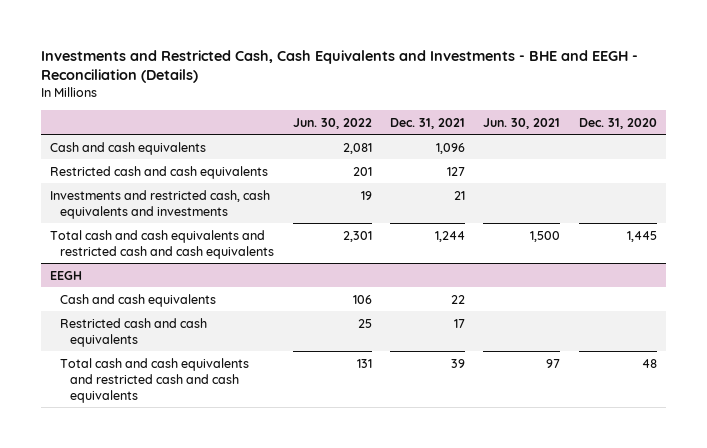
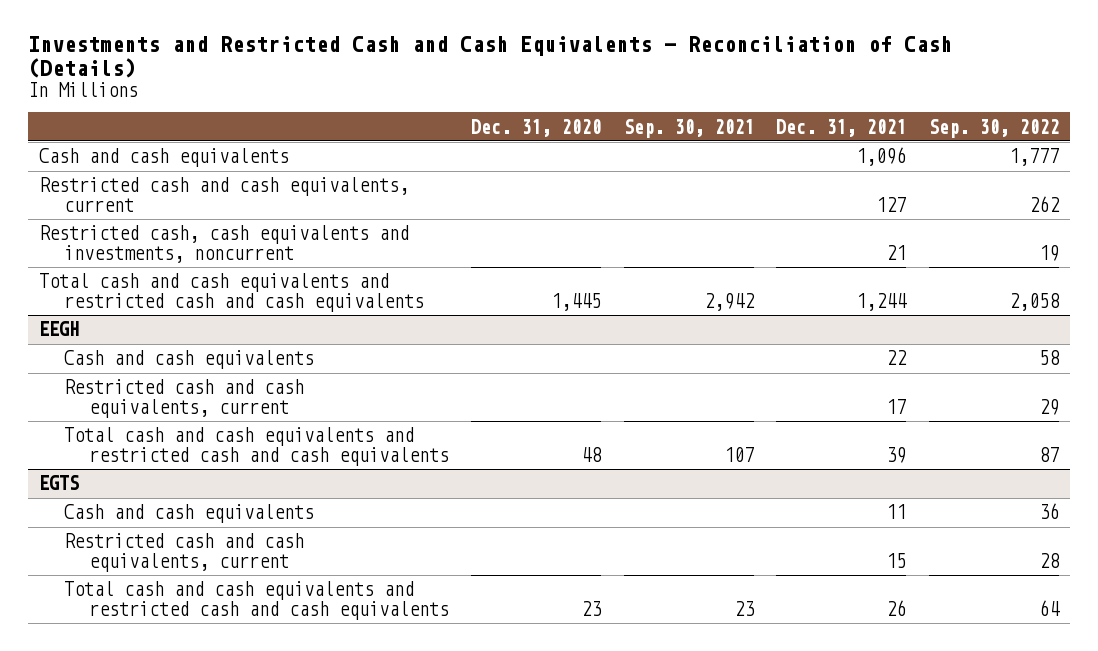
- Investments and Restricted Cash, Cash Equivalents and Investments - BHE and EEGH - Reconciliation (Details)
+ Investments and Restricted Cash and Cash Equivalents - Reconciliation of Cash (Details)
- | Jun. 30, 2022 | Dec. 31, 2021 | Jun. 30, 2021 | Dec. 31, 2020
+ | Dec. 31, 2020 | Sep. 30, 2021 | Dec. 31, 2021 | Sep. 30, 2022
- Restricted cash and cash equivalents | 201 | 127 | |
- Investments and restricted cash, cash equivalents and investments | 19 | 21 | |
+ Restricted cash and cash equivalents, current | | | 127 | 262
+ Restricted cash, cash equivalents and investments, noncurrent | | | 21 | 19
@ EEGH
- Restricted cash and cash equivalents | 25 | 17 | |
+ Restricted cash and cash equivalents, current | | | 17 | 29
+ EGTS
+ Cash and cash equivalents | | | 11 | 36
+ Restricted cash and cash equivalents, current | | | 15 | 28
+ Total cash and cash equivalents and restricted cash and cash equivalents | 23 | 23 | 26 | 64

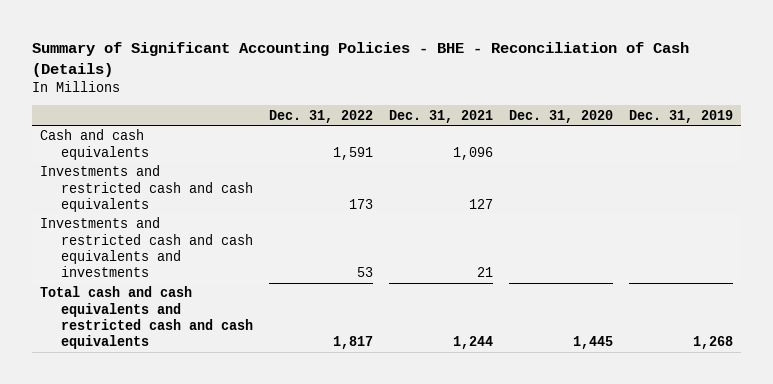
- Investments and Restricted Cash and Cash Equivalents - Reconciliation of Cash (Details)
+ Summary of Significant Accounting Policies - BHE - Reconciliation of Cash (Details)
- | Dec. 31, 2020 | Sep. 30, 2021 | Dec. 31, 2021 | Sep. 30, 2022
+ | Dec. 31, 2022 | Dec. 31, 2021 | Dec. 31, 2020 | Dec. 31, 2019
- Restricted cash and cash equivalents, current | | | 127 | 262
- Restricted cash, cash equivalents and investments, noncurrent | | | 21 | 19
+ Investments and restricted cash and cash equivalents | 173 | 127 | |
+ Investments and restricted cash and cash equivalents and investments | 53 | 21 | |
- EEGH
- Cash and cash equivalents | | | 22 | 58
- Restricted cash and cash equivalents, current | | | 17 | 29
- Total cash and cash equivalents and restricted cash and cash equivalents | 48 | 107 | 39 | 87
- EGTS
- Cash and cash equivalents | | | 11 | 36
- Restricted cash and cash equivalents, current | | | 15 | 28
- Total cash and cash equivalents and restricted cash and cash equivalents | 23 | 23 | 26 | 64

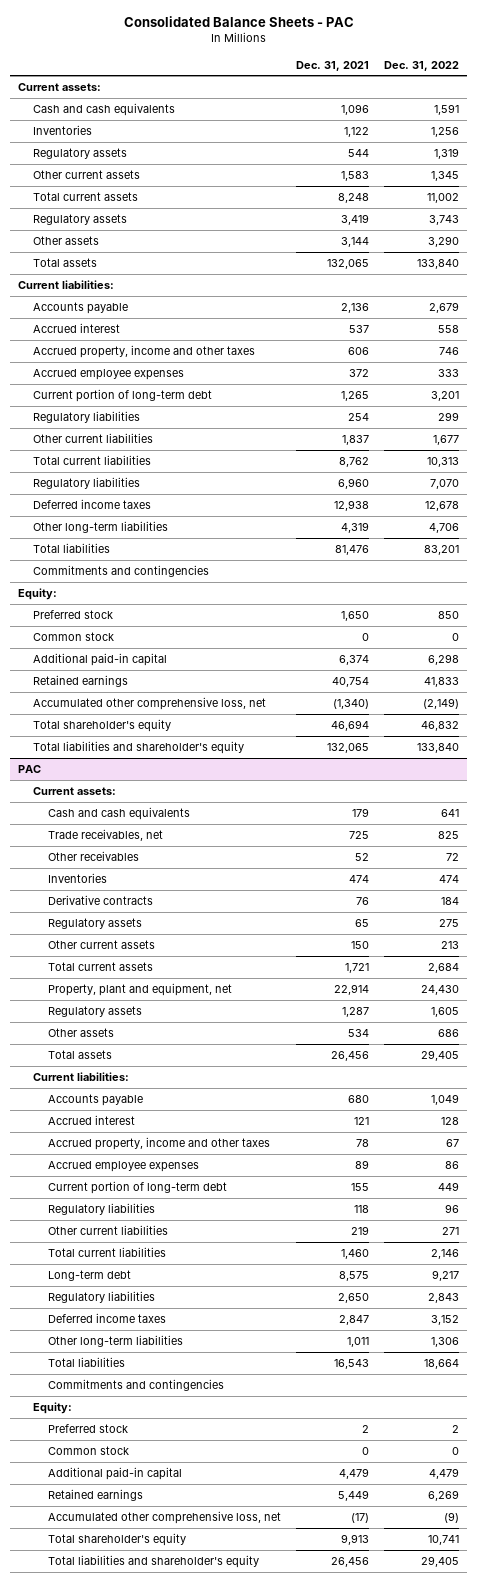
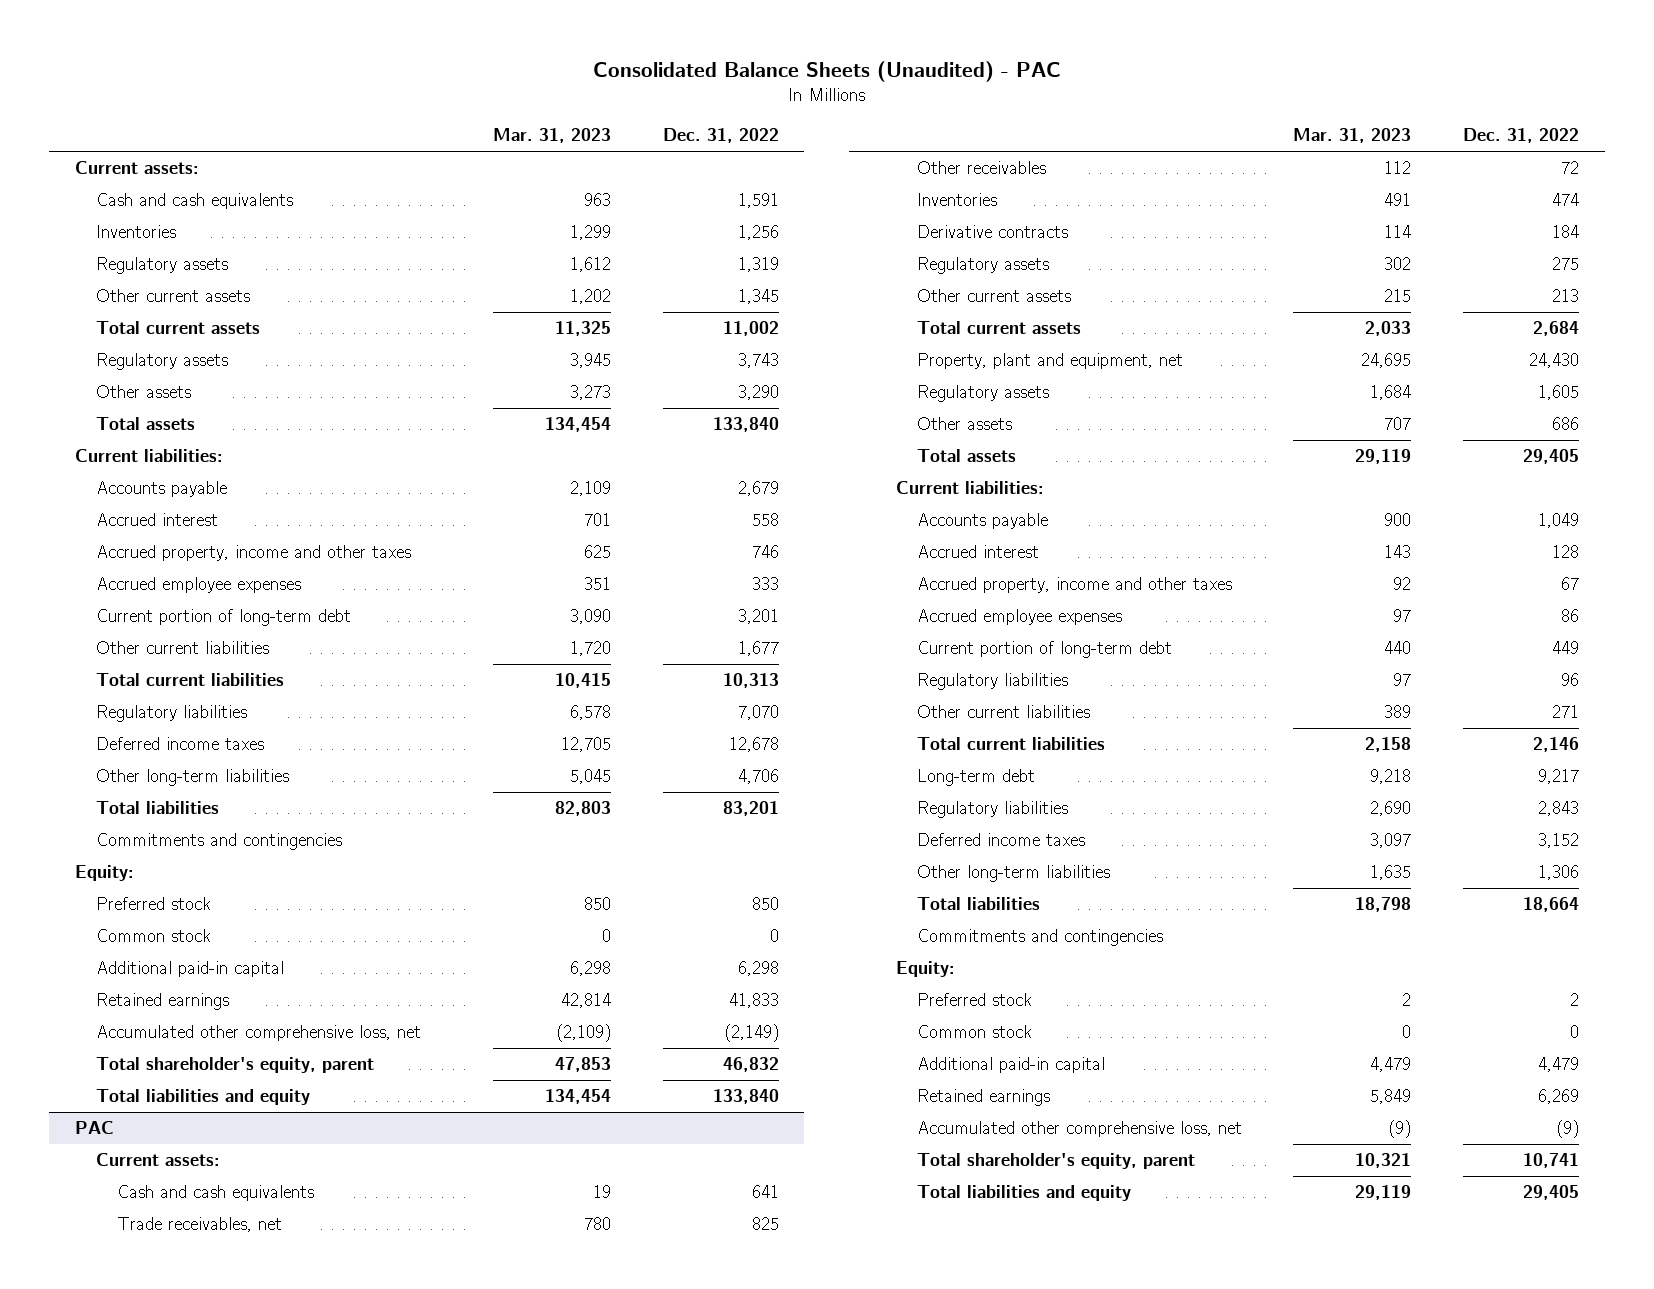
- Consolidated Balance Sheets - PAC
+ Consolidated Balance Sheets (Unaudited) - PAC
- | Dec. 31, 2021 | Dec. 31, 2022
+ | Mar. 31, 2023 | Dec. 31, 2022
- Regulatory liabilities | 254 | 299
- Total shareholder's equity | 46,694 | 46,832
- Total liabilities and shareholder's equity | 132,065 | 133,840
+ Total shareholder's equity, parent | 47,853 | 46,832
+ Total liabilities and equity | 134,454 | 133,840
@ PAC
- Total shareholder's equity | 9,913 | 10,741
- Total liabilities and shareholder's equity | 26,456 | 29,405
+ Total shareholder's equity, parent | 10,321 | 10,741
+ Total liabilities and equity | 29,119 | 29,405

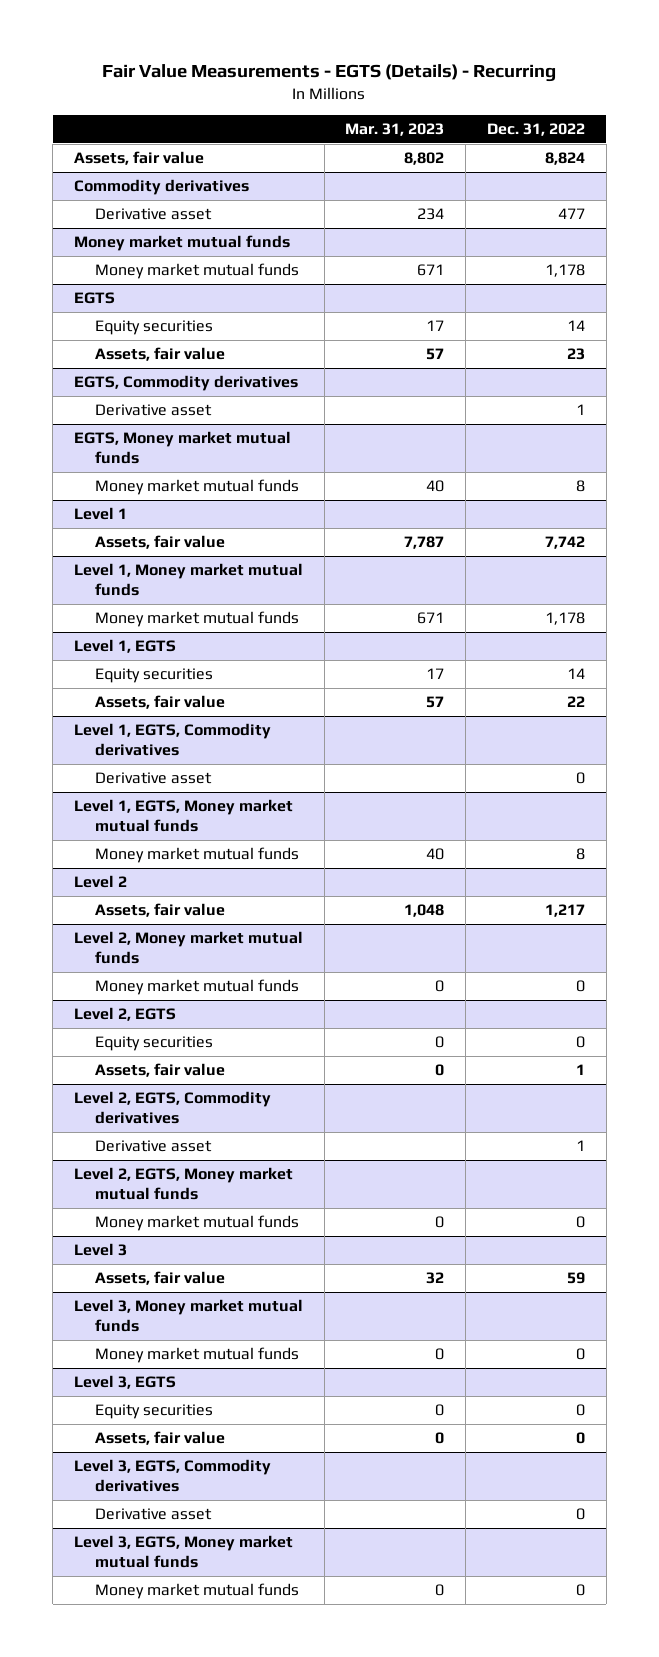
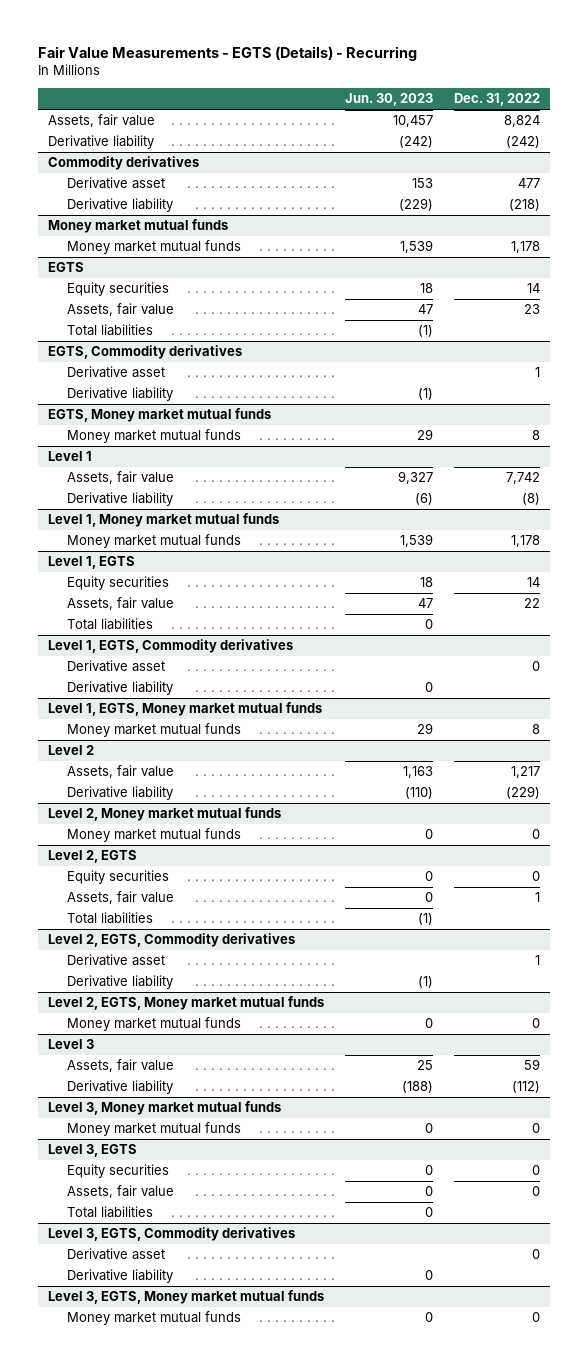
- | Mar. 31, 2023 | Dec. 31, 2022
+ | Jun. 30, 2023 | Dec. 31, 2022
+ Derivative liability | (242) | (242)
@ Commodity derivatives
+ Derivative liability | (229) | (218)
@ EGTS
+ Total liabilities | (1) |
@ EGTS, Commodity derivatives
+ Derivative liability | (1) |
@ Level 1
+ Derivative liability | (6) | (8)
@ Level 1, EGTS
+ Total liabilities | 0 |
@ Level 1, EGTS, Commodity derivatives
+ Derivative liability | 0 |
@ Level 2
+ Derivative liability | (110) | (229)
@ Level 2, EGTS
+ Total liabilities | (1) |
@ Level 2, EGTS, Commodity derivatives
+ Derivative liability | (1) |
@ Level 3
+ Derivative liability | (188) | (112)
@ Level 3, EGTS
+ Total liabilities | 0 |
@ Level 3, EGTS, Commodity derivatives
+ Derivative liability | 0 |

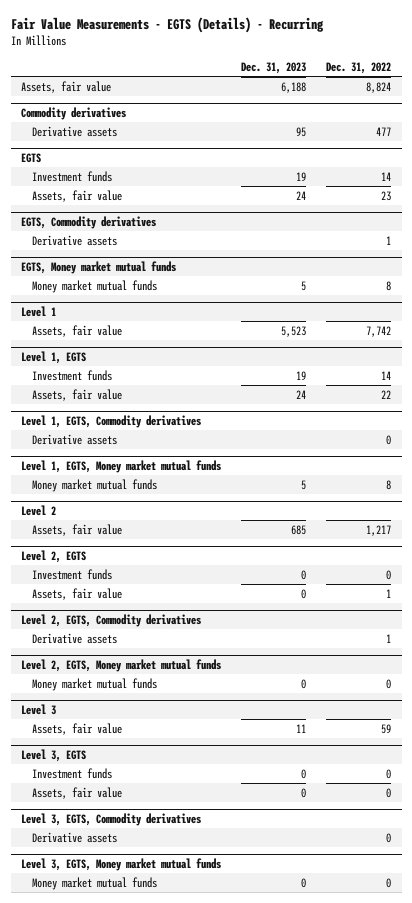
- | Jun. 30, 2023 | Dec. 31, 2022
+ | Dec. 31, 2023 | Dec. 31, 2022
- Derivative liability | (242) | (242)
@ Commodity derivatives
- Derivative asset | 153 | 477
- Derivative liability | (229) | (218)
- Money market mutual funds
- Money market mutual funds | 1,539 | 1,178
@ Commodity derivatives
+ Derivative assets | 95 | 477
@ EGTS
- Equity securities | 18 | 14
+ Investment funds | 19 | 14
- Total liabilities | (1) |
@ EGTS, Commodity derivatives
- Derivative asset | | 1
- Derivative liability | (1) |
+ Derivative assets | | 1
@ Level 1
- Derivative liability | (6) | (8)
- Level 1, Money market mutual funds
- Money market mutual funds | 1,539 | 1,178
@ Level 1, EGTS
- Equity securities | 18 | 14
+ Investment funds | 19 | 14
- Total liabilities | 0 |
@ Level 1, EGTS, Commodity derivatives
- Derivative asset | | 0
- Derivative liability | 0 |
+ Derivative assets | | 0
@ Level 2
- Derivative liability | (110) | (229)
- Level 2, Money market mutual funds
- Money market mutual funds | 0 | 0
@ Level 2, EGTS
- Equity securities | 0 | 0
+ Investment funds | 0 | 0
- Total liabilities | (1) |
@ Level 2, EGTS, Commodity derivatives
- Derivative asset | | 1
- Derivative liability | (1) |
+ Derivative assets | | 1
@ Level 3
- Derivative liability | (188) | (112)
- Level 3, Money market mutual funds
- Money market mutual funds | 0 | 0
@ Level 3, EGTS
- Equity securities | 0 | 0
+ Investment funds | 0 | 0
- Total liabilities | 0 |
@ Level 3, EGTS, Commodity derivatives
- Derivative asset | | 0
- Derivative liability | 0 |
+ Derivative assets | | 0

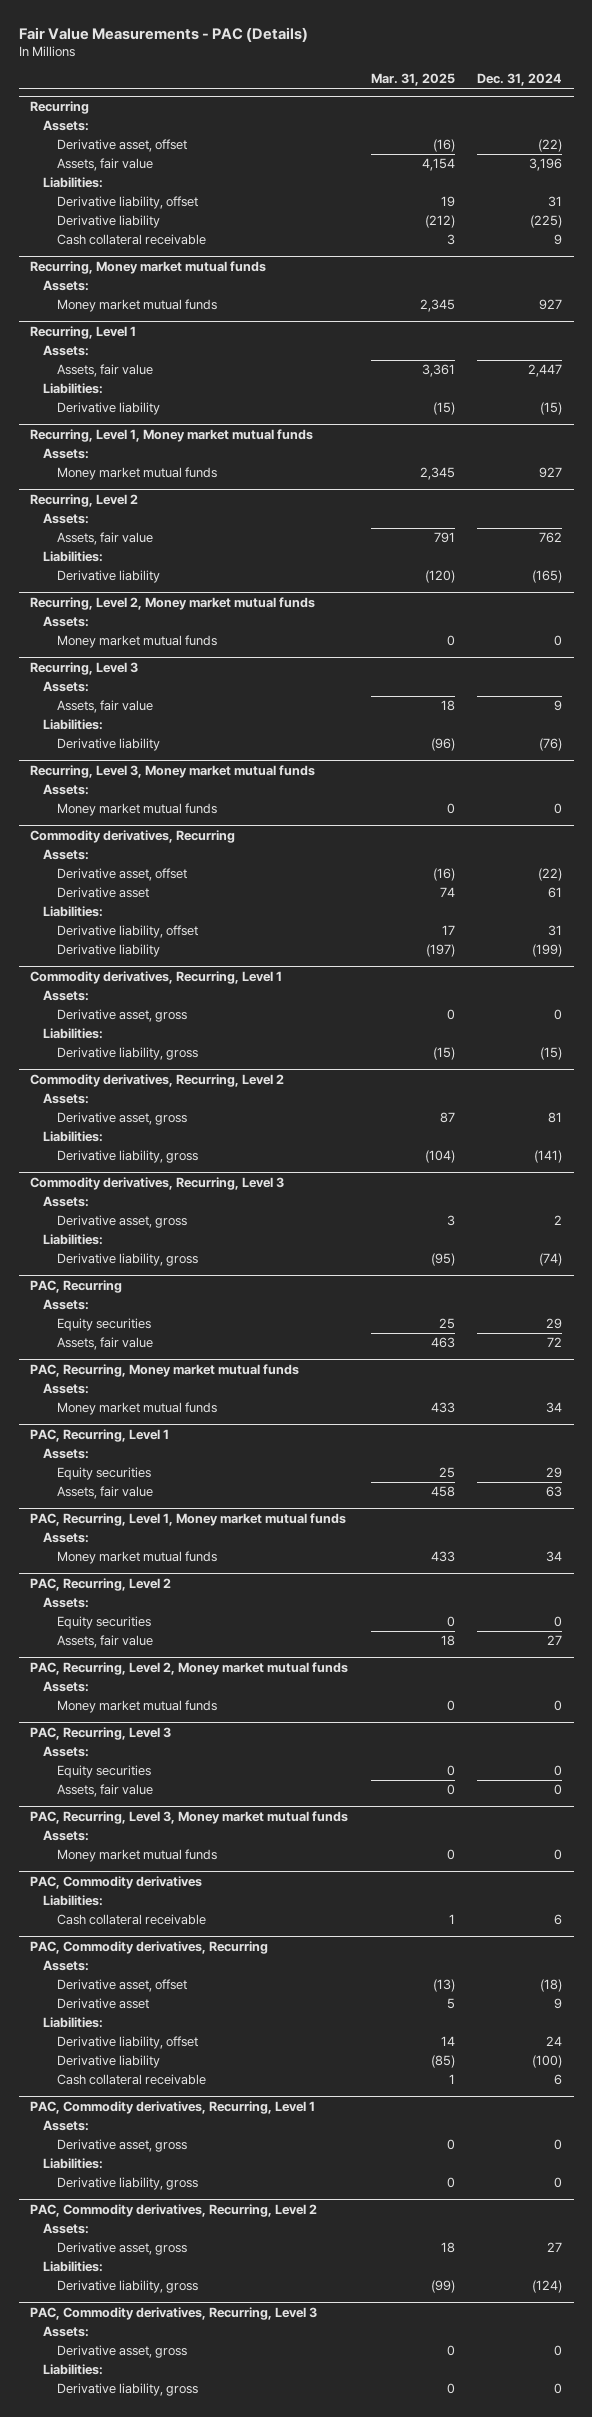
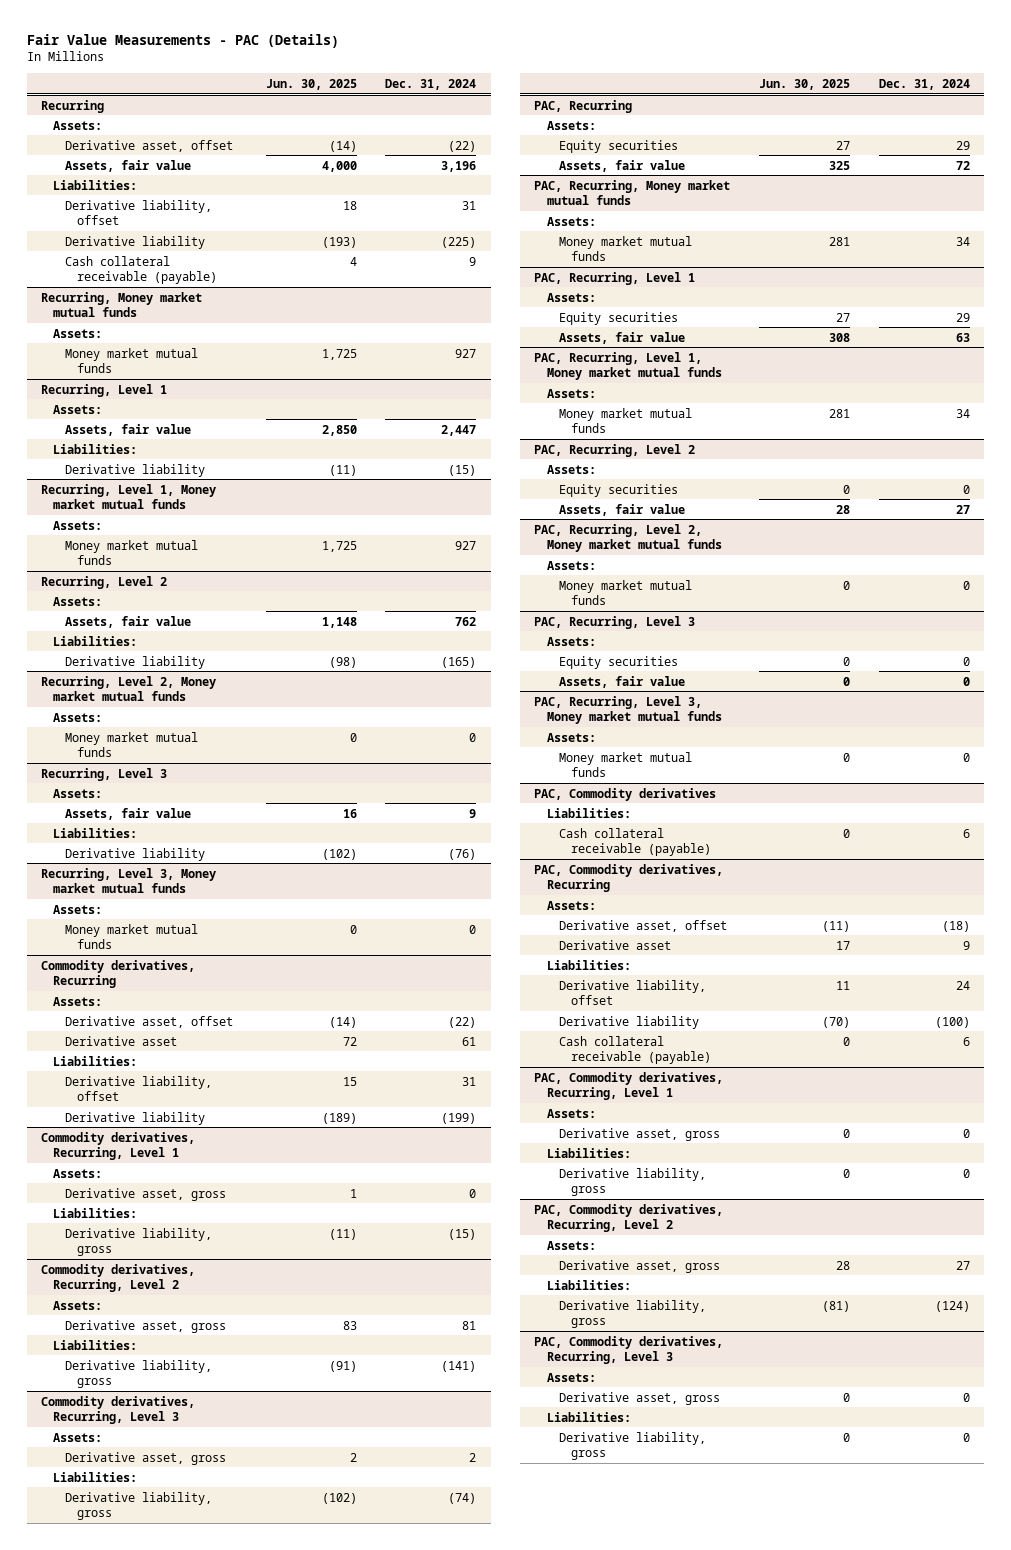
- | Mar. 31, 2025 | Dec. 31, 2024
+ | Jun. 30, 2025 | Dec. 31, 2024
@ Recurring
- Cash collateral receivable | 3 | 9
+ Cash collateral receivable (payable) | 4 | 9
@ PAC, Commodity derivatives
- Cash collateral receivable | 1 | 6
+ Cash collateral receivable (payable) | 0 | 6
@ PAC, Commodity derivatives, Recurring
- Cash collateral receivable | 1 | 6
+ Cash collateral receivable (payable) | 0 | 6

